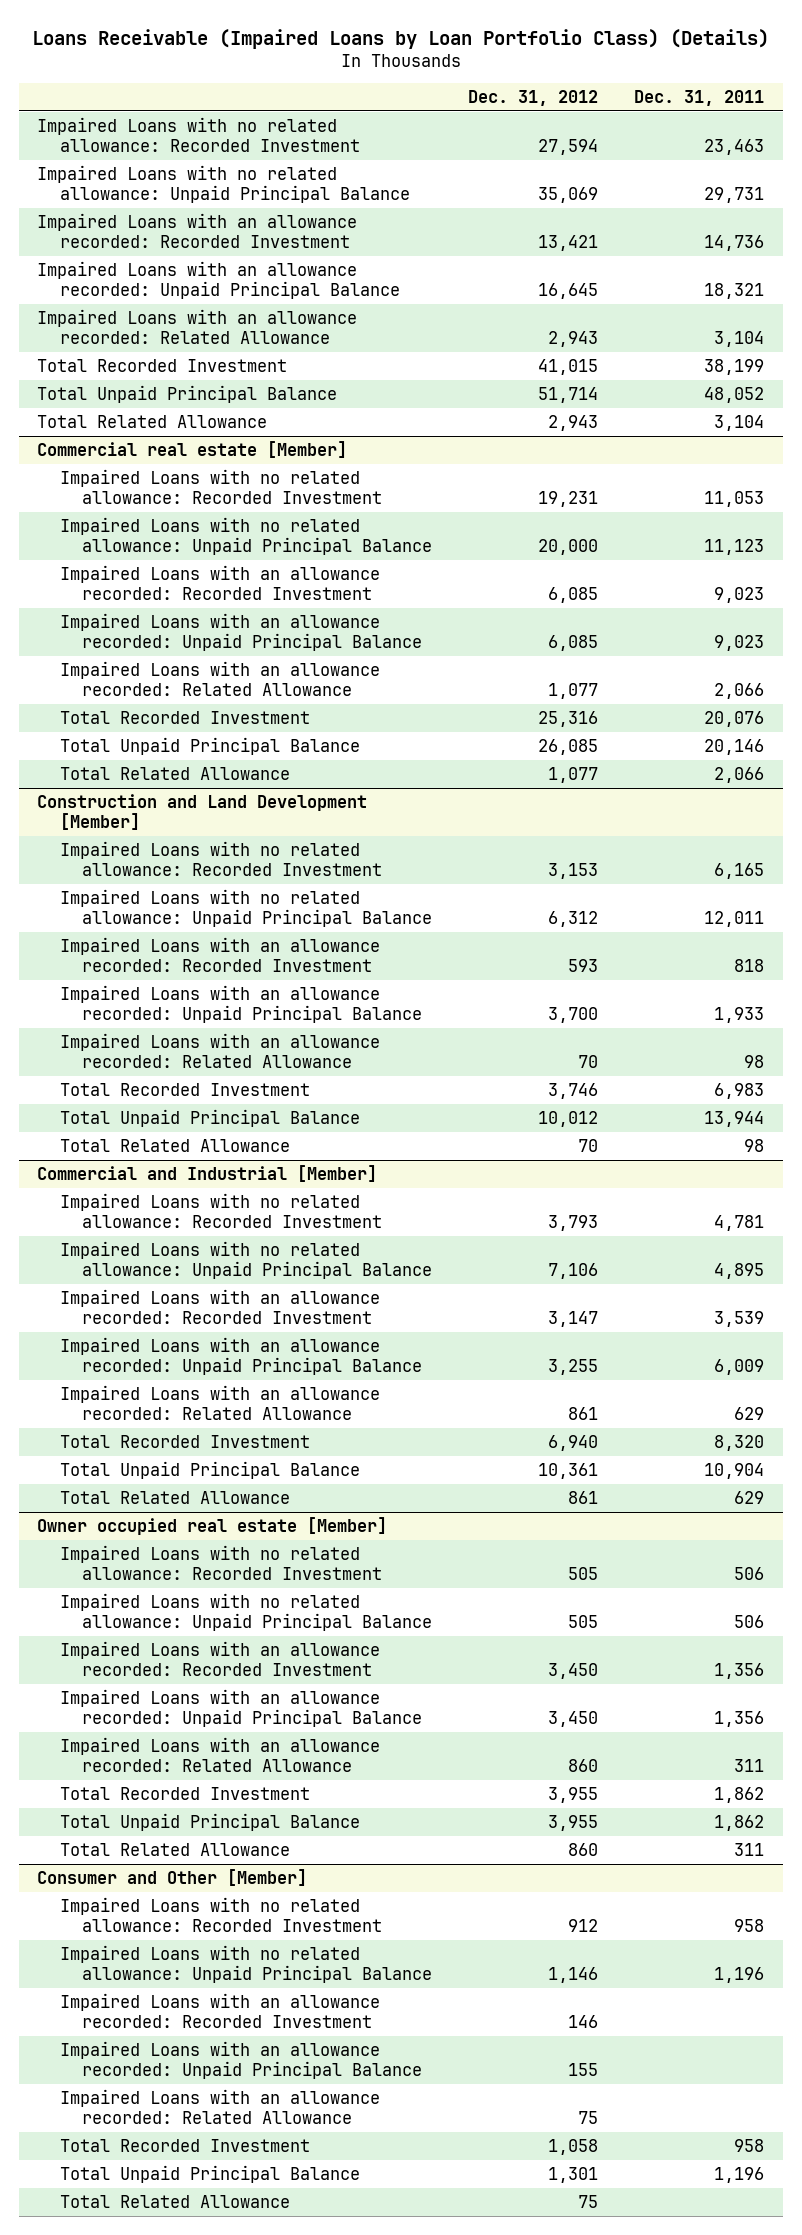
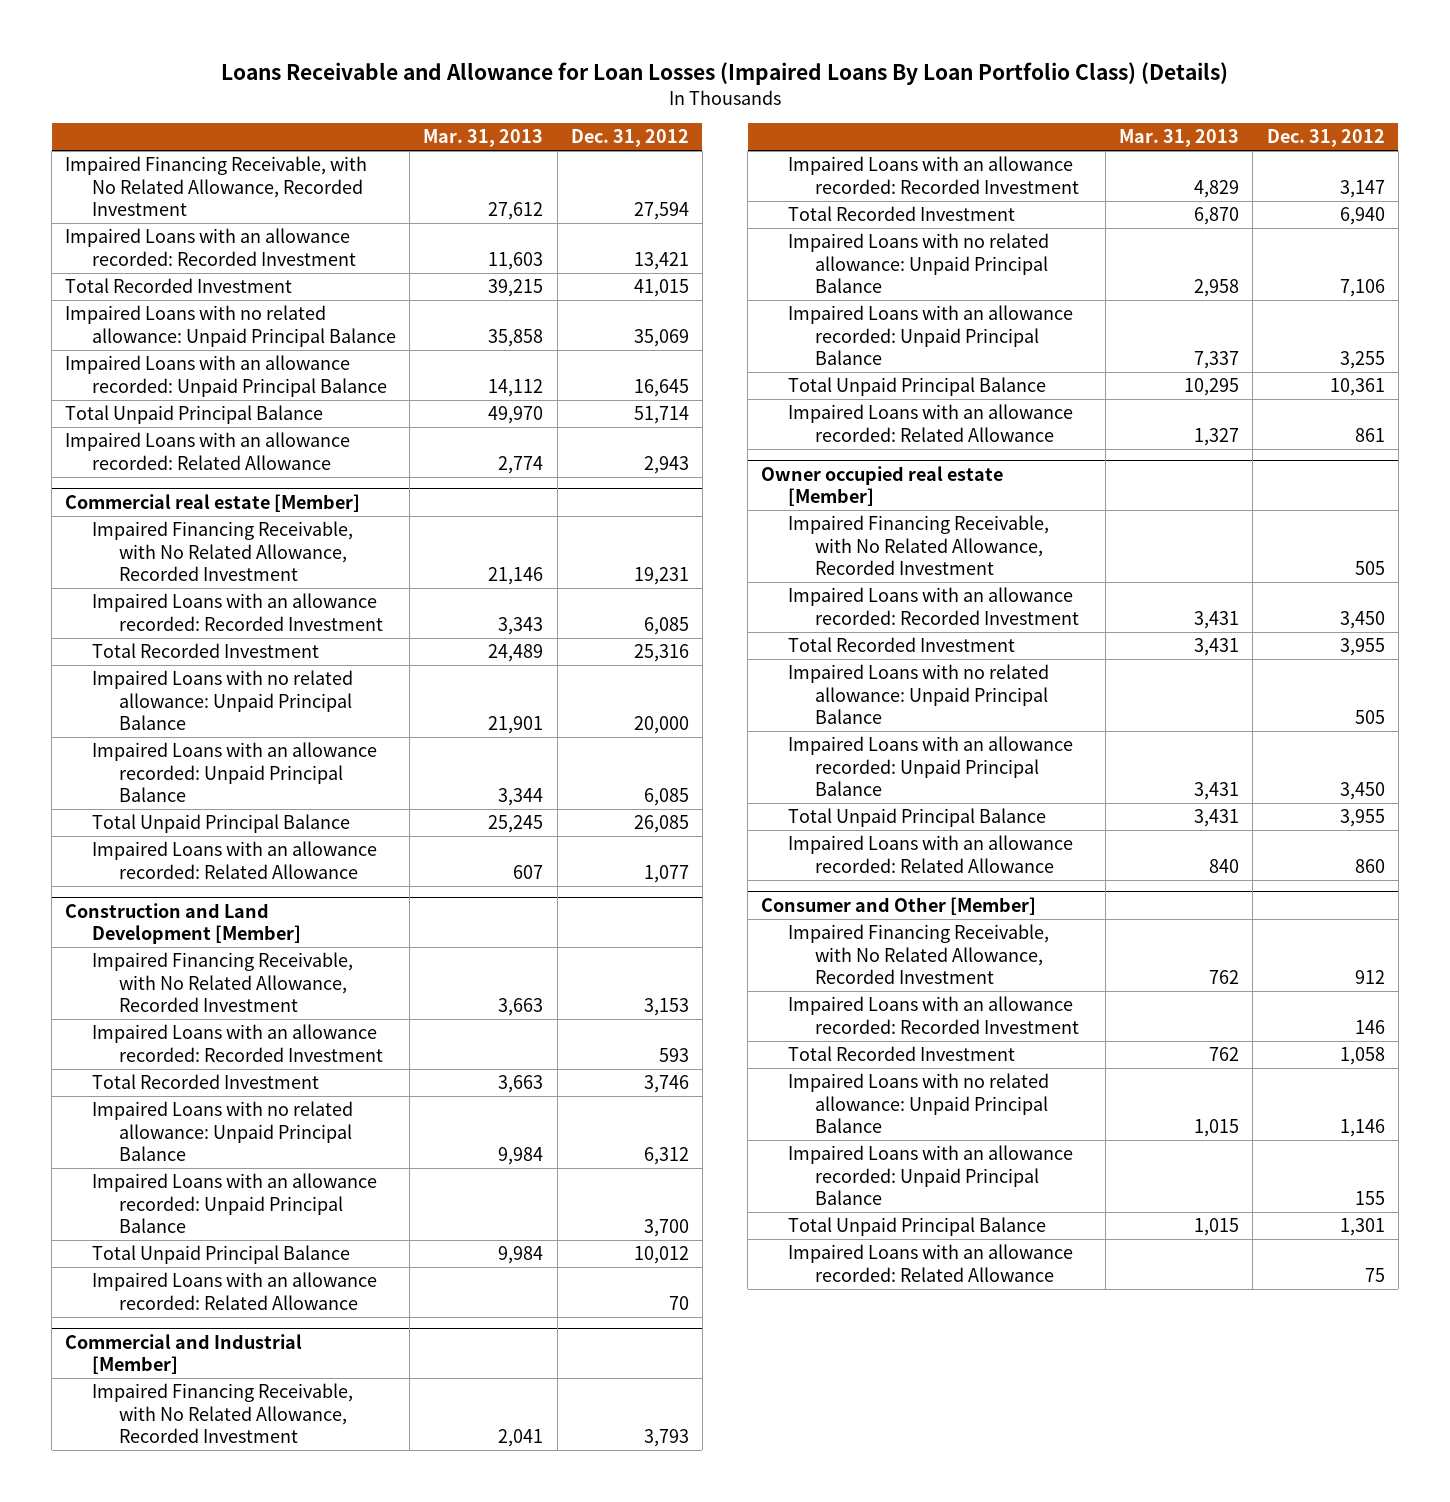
- Loans Receivable (Impaired Loans by Loan Portfolio Class) (Details)
+ Loans Receivable and Allowance for Loan Losses (Impaired Loans By Loan Portfolio Class) (Details)
- | Dec. 31, 2012 | Dec. 31, 2011
+ | Mar. 31, 2013 | Dec. 31, 2012
- Impaired Loans with no related allowance: Recorded Investment | 27,594 | 23,463
+ Impaired Financing Receivable, with No Related Allowance, Recorded Investment | 27,612 | 27,594
moved down: Impaired Loans with no related allowance: Unpaid Principal Balance | 35,858 | 35,069
moved down: Impaired Loans with an allowance recorded: Unpaid Principal Balance | 14,112 | 16,645
- Total Related Allowance | 2,943 | 3,104
moved down: Impaired Loans with an allowance recorded: Related Allowance | 2,774 | 2,943
@ Commercial real estate [Member]
- Impaired Loans with no related allowance: Recorded Investment | 19,231 | 11,053
+ Impaired Financing Receivable, with No Related Allowance, Recorded Investment | 21,146 | 19,231
moved down: Impaired Loans with no related allowance: Unpaid Principal Balance | 21,901 | 20,000
moved down: Impaired Loans with an allowance recorded: Unpaid Principal Balance | 3,344 | 6,085
- Total Related Allowance | 1,077 | 2,066
moved down: Impaired Loans with an allowance recorded: Related Allowance | 607 | 1,077
@ Construction and Land Development [Member]
- Impaired Loans with no related allowance: Recorded Investment | 3,153 | 6,165
+ Impaired Financing Receivable, with No Related Allowance, Recorded Investment | 3,663 | 3,153
moved down: Impaired Loans with no related allowance: Unpaid Principal Balance | 9,984 | 6,312
moved down: Impaired Loans with an allowance recorded: Unpaid Principal Balance | | 3,700
- Total Related Allowance | 70 | 98
moved down: Impaired Loans with an allowance recorded: Related Allowance | | 70
@ Commercial and Industrial [Member]
- Impaired Loans with no related allowance: Recorded Investment | 3,793 | 4,781
+ Impaired Financing Receivable, with No Related Allowance, Recorded Investment | 2,041 | 3,793
moved down: Impaired Loans with no related allowance: Unpaid Principal Balance | 2,958 | 7,106
moved down: Impaired Loans with an allowance recorded: Unpaid Principal Balance | 7,337 | 3,255
- Total Related Allowance | 861 | 629
moved down: Impaired Loans with an allowance recorded: Related Allowance | 1,327 | 861
@ Owner occupied real estate [Member]
- Impaired Loans with no related allowance: Recorded Investment | 505 | 506
+ Impaired Financing Receivable, with No Related Allowance, Recorded Investment | | 505
moved down: Impaired Loans with no related allowance: Unpaid Principal Balance | | 505
moved down: Impaired Loans with an allowance recorded: Unpaid Principal Balance | 3,431 | 3,450
- Total Related Allowance | 860 | 311
moved down: Impaired Loans with an allowance recorded: Related Allowance | 840 | 860
@ Consumer and Other [Member]
- Impaired Loans with no related allowance: Recorded Investment | 912 | 958
+ Impaired Financing Receivable, with No Related Allowance, Recorded Investment | 762 | 912
moved down: Impaired Loans with no related allowance: Unpaid Principal Balance | 1,015 | 1,146
moved down: Impaired Loans with an allowance recorded: Unpaid Principal Balance | | 155
- Total Related Allowance | 75 |
moved down: Impaired Loans with an allowance recorded: Related Allowance | | 75

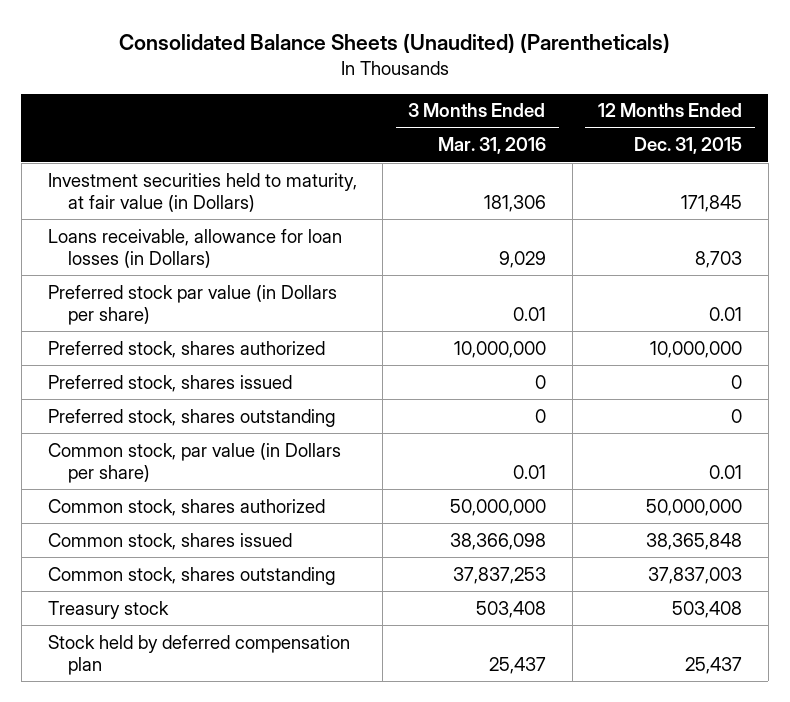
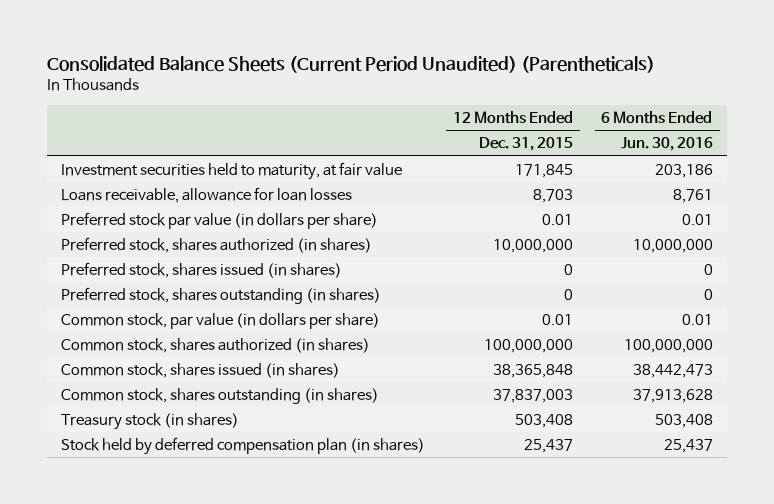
- Consolidated Balance Sheets (Unaudited) (Parentheticals)
+ Consolidated Balance Sheets (Current Period Unaudited) (Parentheticals)
- | 3 Months Ended Mar. 31, 2016 | 12 Months Ended Dec. 31, 2015
+ | 12 Months Ended Dec. 31, 2015 | 6 Months Ended Jun. 30, 2016
- Investment securities held to maturity, at fair value (in Dollars) | 181,306 | 171,845
- Loans receivable, allowance for loan losses (in Dollars) | 9,029 | 8,703
- Preferred stock par value (in Dollars per share) | 0.01 | 0.01
- Preferred stock, shares authorized | 10,000,000 | 10,000,000
- Preferred stock, shares issued | 0 | 0
- Preferred stock, shares outstanding | 0 | 0
- Common stock, par value (in Dollars per share) | 0.01 | 0.01
- Common stock, shares authorized | 50,000,000 | 50,000,000
- Common stock, shares issued | 38,366,098 | 38,365,848
- Common stock, shares outstanding | 37,837,253 | 37,837,003
- Treasury stock | 503,408 | 503,408
- Stock held by deferred compensation plan | 25,437 | 25,437
+ Investment securities held to maturity, at fair value | 171,845 | 203,186
+ Loans receivable, allowance for loan losses | 8,703 | 8,761
+ Preferred stock par value (in dollars per share) | 0.01 | 0.01
+ Preferred stock, shares authorized (in shares) | 10,000,000 | 10,000,000
+ Preferred stock, shares issued (in shares) | 0 | 0
+ Preferred stock, shares outstanding (in shares) | 0 | 0
+ Common stock, par value (in dollars per share) | 0.01 | 0.01
+ Common stock, shares authorized (in shares) | 100,000,000 | 100,000,000
+ Common stock, shares issued (in shares) | 38,365,848 | 38,442,473
+ Common stock, shares outstanding (in shares) | 37,837,003 | 37,913,628
+ Treasury stock (in shares) | 503,408 | 503,408
+ Stock held by deferred compensation plan (in shares) | 25,437 | 25,437

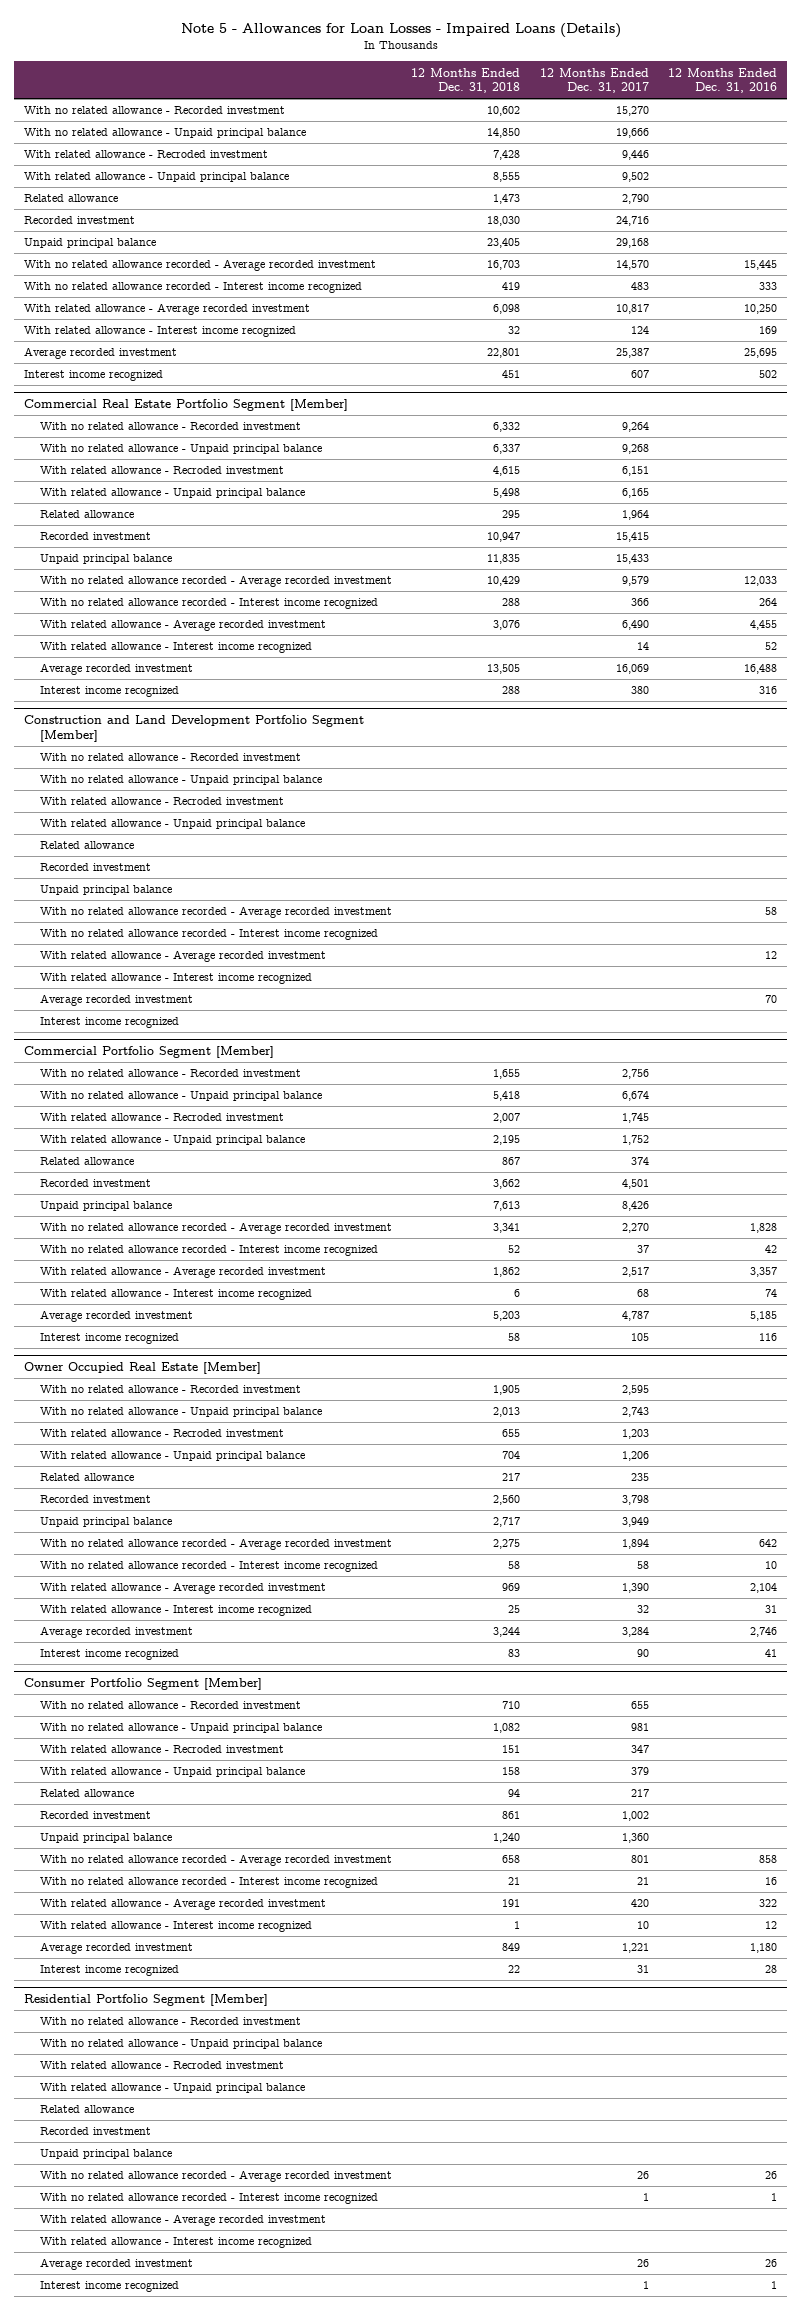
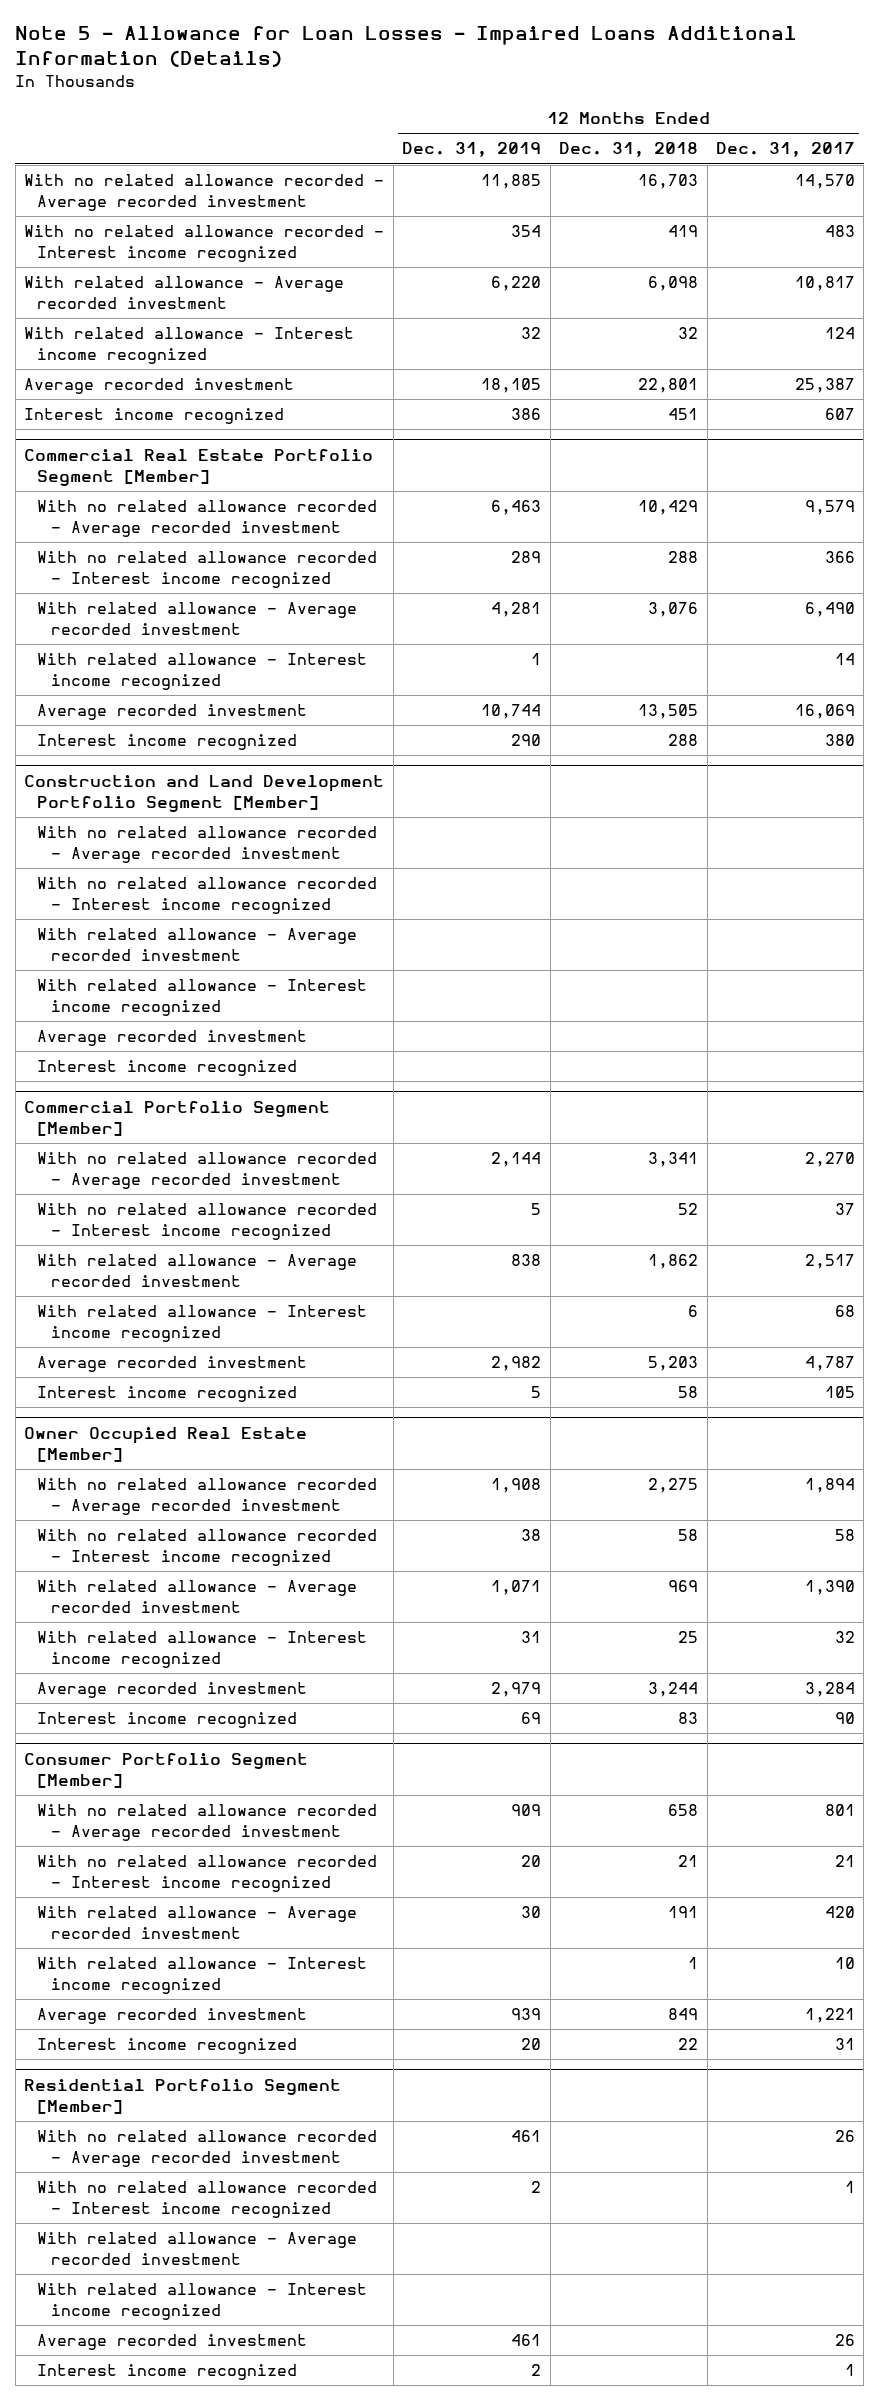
- Note 5 - Allowances for Loan Losses - Impaired Loans (Details)
+ Note 5 - Allowance for Loan Losses - Impaired Loans Additional Information (Details)
- | 12 Months Ended Dec. 31, 2018 | 12 Months Ended Dec. 31, 2017 | 12 Months Ended Dec. 31, 2016
+ | 12 Months Ended Dec. 31, 2019 | 12 Months Ended Dec. 31, 2018 | 12 Months Ended Dec. 31, 2017
- With no related allowance - Recorded investment | 10,602 | 15,270 |
- With no related allowance - Unpaid principal balance | 14,850 | 19,666 |
- With related allowance - Recroded investment | 7,428 | 9,446 |
- With related allowance - Unpaid principal balance | 8,555 | 9,502 |
- Related allowance | 1,473 | 2,790 |
- Recorded investment | 18,030 | 24,716 |
- Unpaid principal balance | 23,405 | 29,168 |
@ Commercial Real Estate Portfolio Segment [Member]
- With no related allowance - Recorded investment | 6,332 | 9,264 |
- With no related allowance - Unpaid principal balance | 6,337 | 9,268 |
- With related allowance - Recroded investment | 4,615 | 6,151 |
- With related allowance - Unpaid principal balance | 5,498 | 6,165 |
- Related allowance | 295 | 1,964 |
- Recorded investment | 10,947 | 15,415 |
- Unpaid principal balance | 11,835 | 15,433 |
@ Construction and Land Development Portfolio Segment [Member]
- With no related allowance - Recorded investment
- With no related allowance - Unpaid principal balance
- With related allowance - Recroded investment
- With related allowance - Unpaid principal balance
- Related allowance
- Recorded investment
- Unpaid principal balance
@ Commercial Portfolio Segment [Member]
- With no related allowance - Recorded investment | 1,655 | 2,756 |
- With no related allowance - Unpaid principal balance | 5,418 | 6,674 |
- With related allowance - Recroded investment | 2,007 | 1,745 |
- With related allowance - Unpaid principal balance | 2,195 | 1,752 |
- Related allowance | 867 | 374 |
- Recorded investment | 3,662 | 4,501 |
- Unpaid principal balance | 7,613 | 8,426 |
@ Owner Occupied Real Estate [Member]
- With no related allowance - Recorded investment | 1,905 | 2,595 |
- With no related allowance - Unpaid principal balance | 2,013 | 2,743 |
- With related allowance - Recroded investment | 655 | 1,203 |
- With related allowance - Unpaid principal balance | 704 | 1,206 |
- Related allowance | 217 | 235 |
- Recorded investment | 2,560 | 3,798 |
- Unpaid principal balance | 2,717 | 3,949 |
@ Consumer Portfolio Segment [Member]
- With no related allowance - Recorded investment | 710 | 655 |
- With no related allowance - Unpaid principal balance | 1,082 | 981 |
- With related allowance - Recroded investment | 151 | 347 |
- With related allowance - Unpaid principal balance | 158 | 379 |
- Related allowance | 94 | 217 |
- Recorded investment | 861 | 1,002 |
- Unpaid principal balance | 1,240 | 1,360 |
@ Residential Portfolio Segment [Member]
- With no related allowance - Recorded investment
- With no related allowance - Unpaid principal balance
- With related allowance - Recroded investment
- With related allowance - Unpaid principal balance
- Related allowance
- Recorded investment
- Unpaid principal balance

